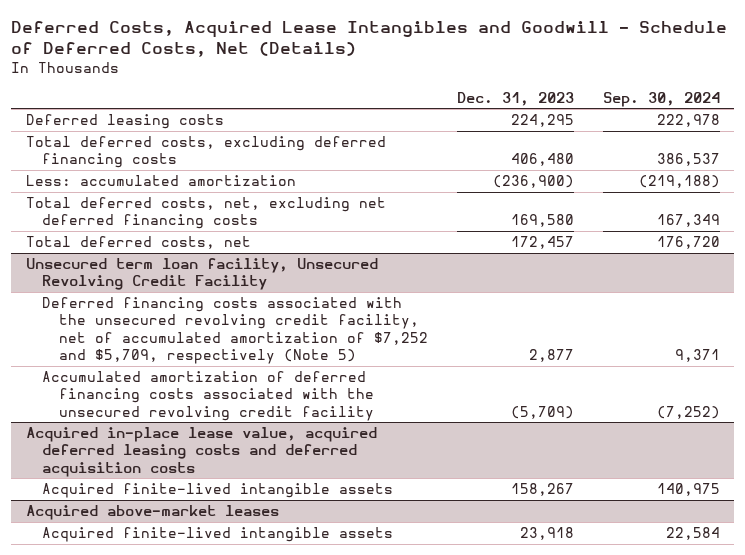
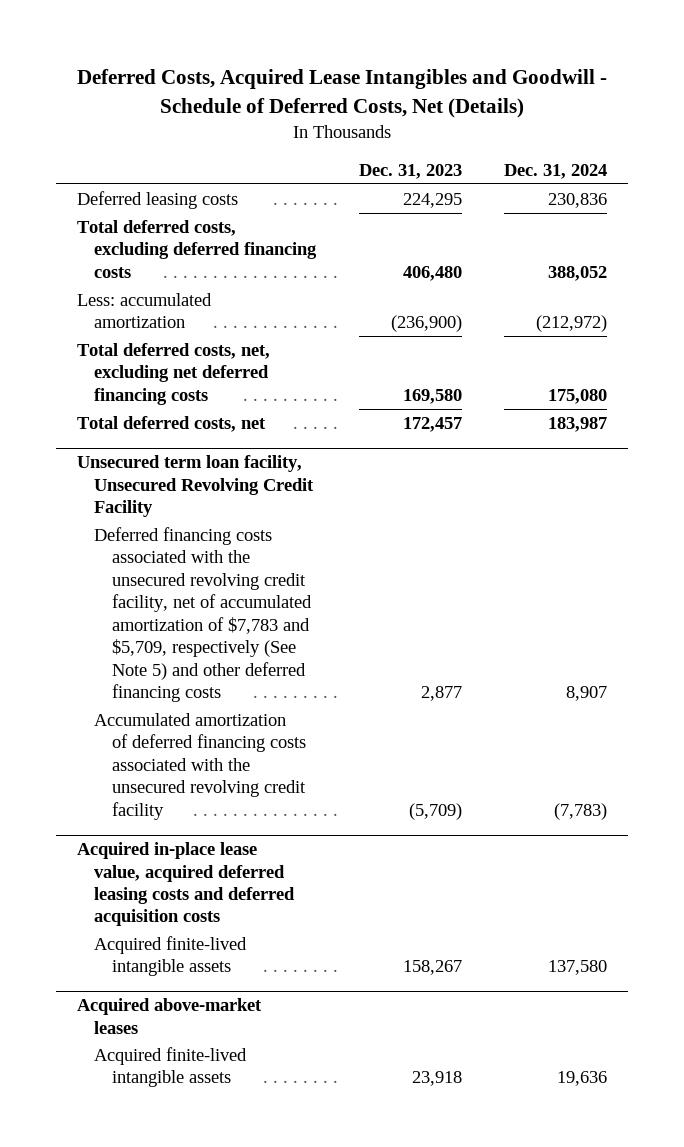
- | Dec. 31, 2023 | Sep. 30, 2024
+ | Dec. 31, 2023 | Dec. 31, 2024
@ Unsecured term loan facility, Unsecured Revolving Credit Facility
- Deferred financing costs associated with the unsecured revolving credit facility, net of accumulated amortization of $7,252 and $5,709, respectively (Note 5) | 2,877 | 9,371
+ Deferred financing costs associated with the unsecured revolving credit facility, net of accumulated amortization of $7,783 and $5,709, respectively (See Note 5) and other deferred financing costs | 2,877 | 8,907

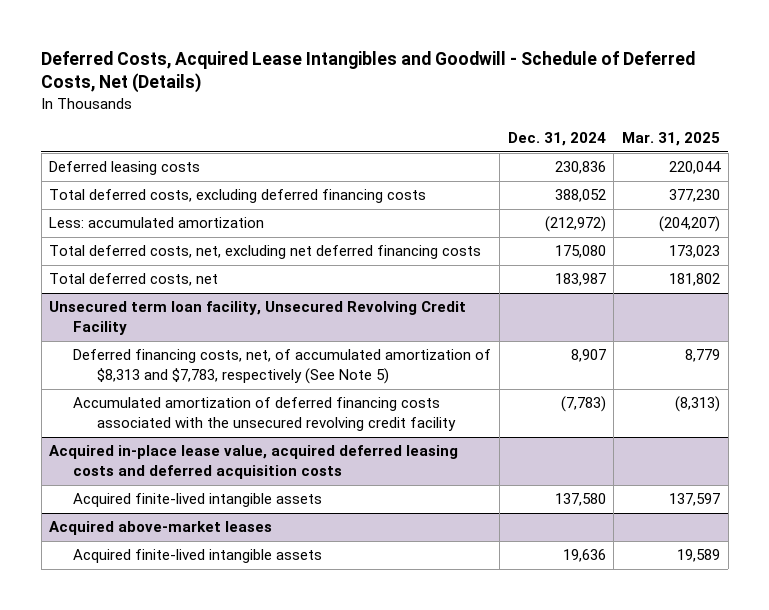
- | Dec. 31, 2023 | Dec. 31, 2024
+ | Dec. 31, 2024 | Mar. 31, 2025
@ Unsecured term loan facility, Unsecured Revolving Credit Facility
- Deferred financing costs associated with the unsecured revolving credit facility, net of accumulated amortization of $7,783 and $5,709, respectively (See Note 5) and other deferred financing costs | 2,877 | 8,907
+ Deferred financing costs, net, of accumulated amortization of $8,313 and $7,783, respectively (See Note 5) | 8,907 | 8,779

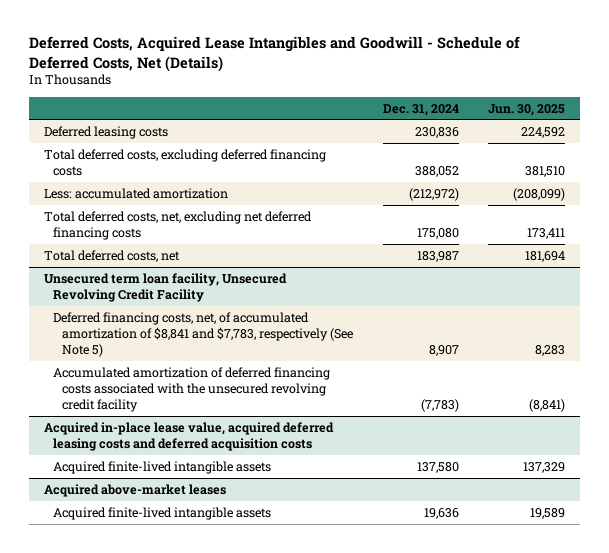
- | Dec. 31, 2024 | Mar. 31, 2025
+ | Dec. 31, 2024 | Jun. 30, 2025
@ Unsecured term loan facility, Unsecured Revolving Credit Facility
- Deferred financing costs, net, of accumulated amortization of $8,313 and $7,783, respectively (See Note 5) | 8,907 | 8,779
+ Deferred financing costs, net, of accumulated amortization of $8,841 and $7,783, respectively (See Note 5) | 8,907 | 8,283

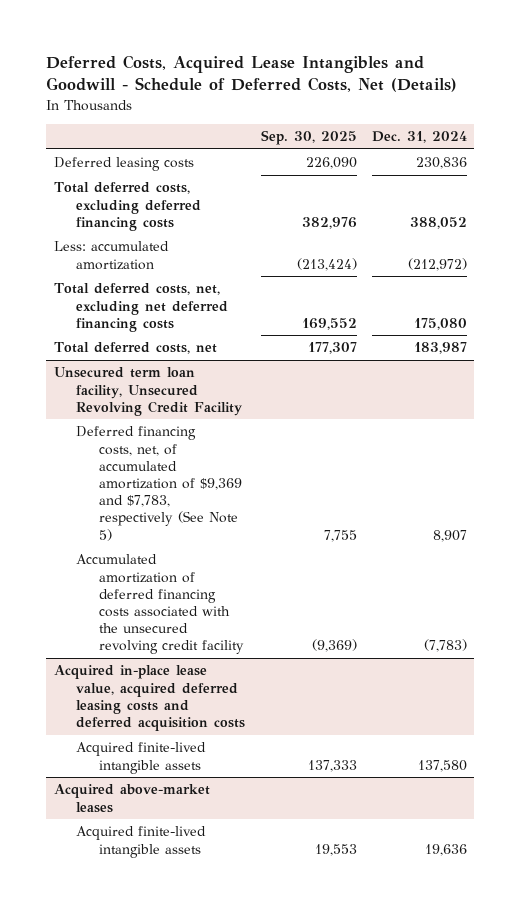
- | Dec. 31, 2024 | Jun. 30, 2025
+ | Sep. 30, 2025 | Dec. 31, 2024
@ Unsecured term loan facility, Unsecured Revolving Credit Facility
- Deferred financing costs, net, of accumulated amortization of $8,841 and $7,783, respectively (See Note 5) | 8,907 | 8,283
+ Deferred financing costs, net, of accumulated amortization of $9,369 and $7,783, respectively (See Note 5) | 7,755 | 8,907

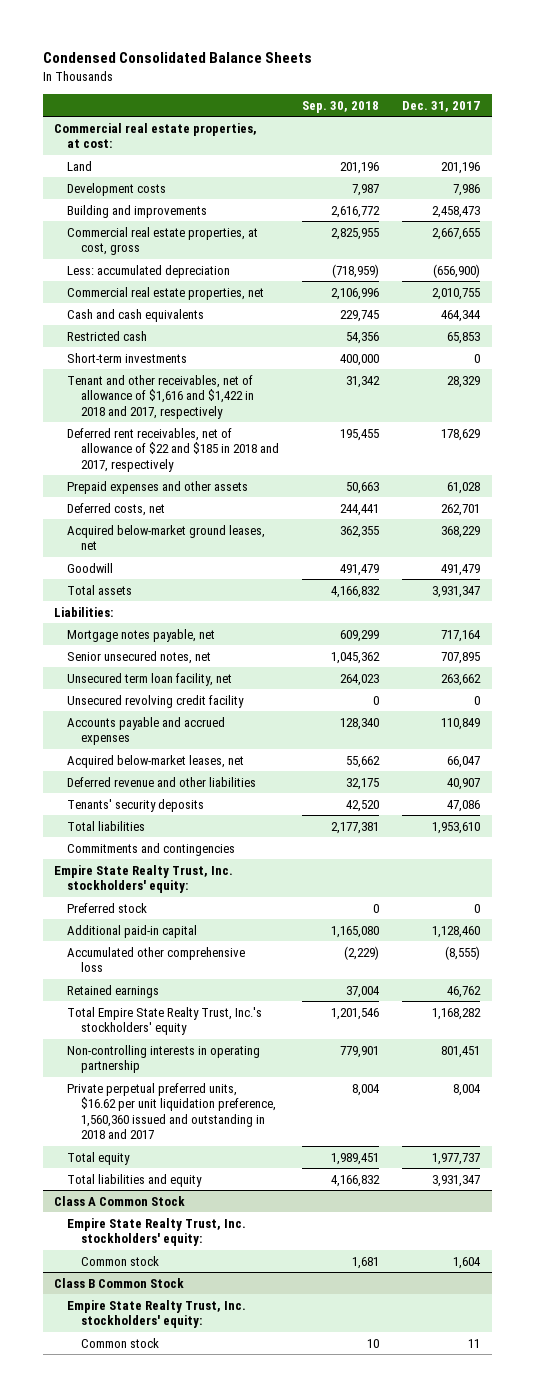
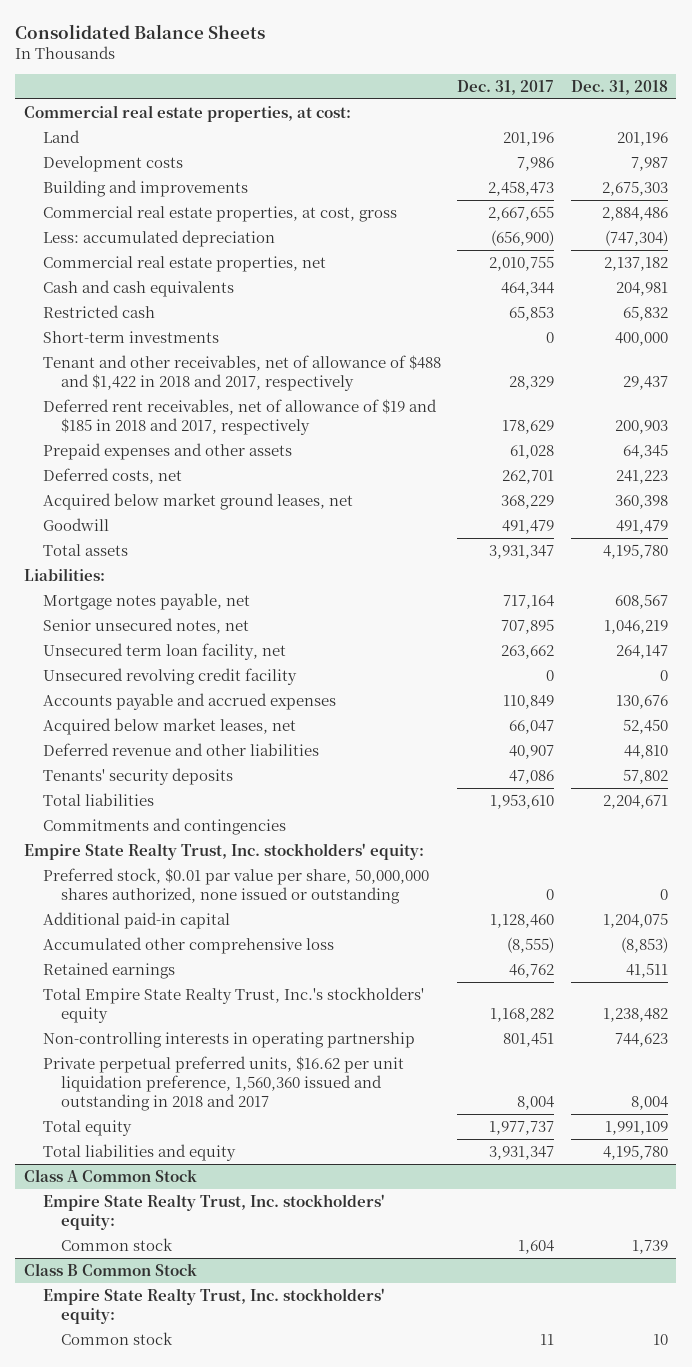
- Condensed Consolidated Balance Sheets
+ Consolidated Balance Sheets
- | Sep. 30, 2018 | Dec. 31, 2017
+ | Dec. 31, 2017 | Dec. 31, 2018
- Tenant and other receivables, net of allowance of $1,616 and $1,422 in 2018 and 2017, respectively | 31,342 | 28,329
- Deferred rent receivables, net of allowance of $22 and $185 in 2018 and 2017, respectively | 195,455 | 178,629
+ Tenant and other receivables, net of allowance of $488 and $1,422 in 2018 and 2017, respectively | 28,329 | 29,437
+ Deferred rent receivables, net of allowance of $19 and $185 in 2018 and 2017, respectively | 178,629 | 200,903
- Acquired below-market ground leases, net | 362,355 | 368,229
+ Acquired below market ground leases, net | 368,229 | 360,398
- Acquired below-market leases, net | 55,662 | 66,047
+ Acquired below market leases, net | 66,047 | 52,450
- Preferred stock | 0 | 0
+ Preferred stock, $0.01 par value per share, 50,000,000 shares authorized, none issued or outstanding | 0 | 0

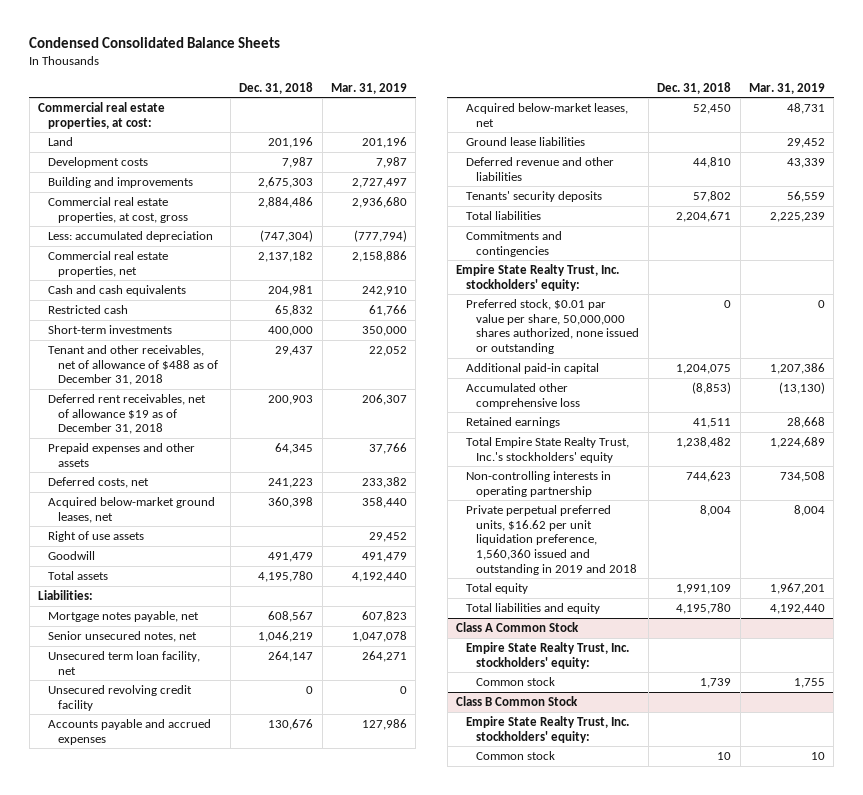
- Consolidated Balance Sheets
+ Condensed Consolidated Balance Sheets
- | Dec. 31, 2017 | Dec. 31, 2018
+ | Dec. 31, 2018 | Mar. 31, 2019
- Tenant and other receivables, net of allowance of $488 and $1,422 in 2018 and 2017, respectively | 28,329 | 29,437
- Deferred rent receivables, net of allowance of $19 and $185 in 2018 and 2017, respectively | 178,629 | 200,903
+ Tenant and other receivables, net of allowance of $488 as of December 31, 2018 | 29,437 | 22,052
+ Deferred rent receivables, net of allowance $19 as of December 31, 2018 | 200,903 | 206,307
- Acquired below market ground leases, net | 368,229 | 360,398
+ Acquired below-market ground leases, net | 360,398 | 358,440
+ Right of use assets | | 29,452
- Acquired below market leases, net | 66,047 | 52,450
+ Acquired below-market leases, net | 52,450 | 48,731
+ Ground lease liabilities | | 29,452
- Private perpetual preferred units, $16.62 per unit liquidation preference, 1,560,360 issued and outstanding in 2018 and 2017 | 8,004 | 8,004
+ Private perpetual preferred units, $16.62 per unit liquidation preference, 1,560,360 issued and outstanding in 2019 and 2018 | 8,004 | 8,004

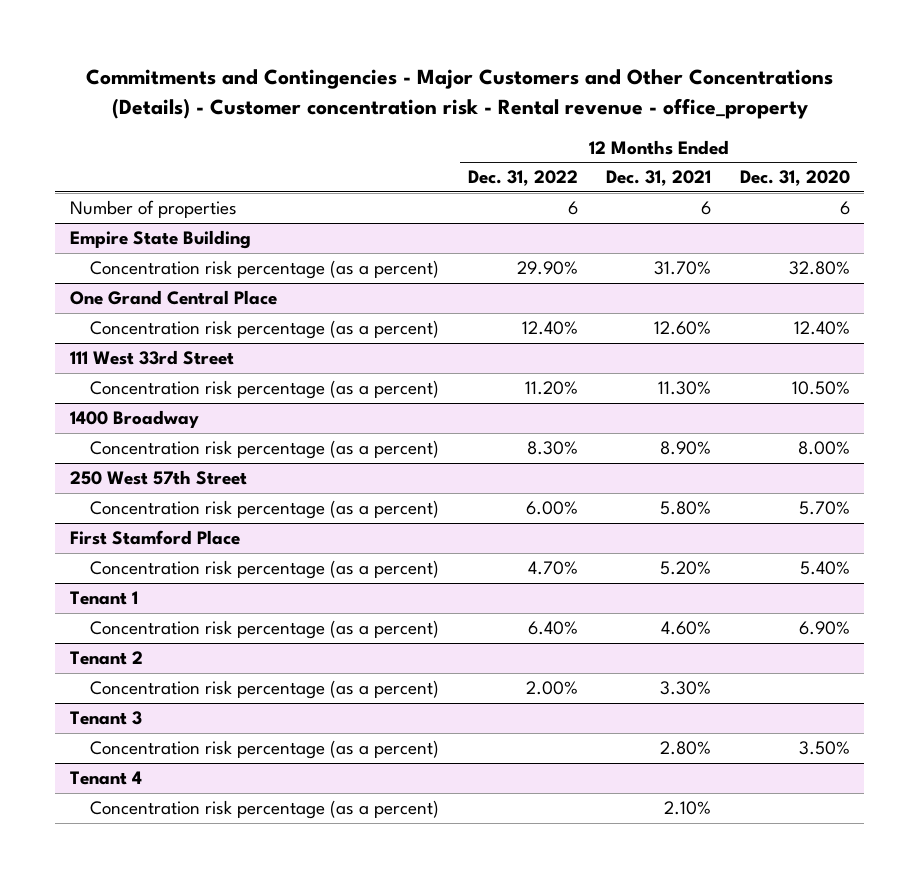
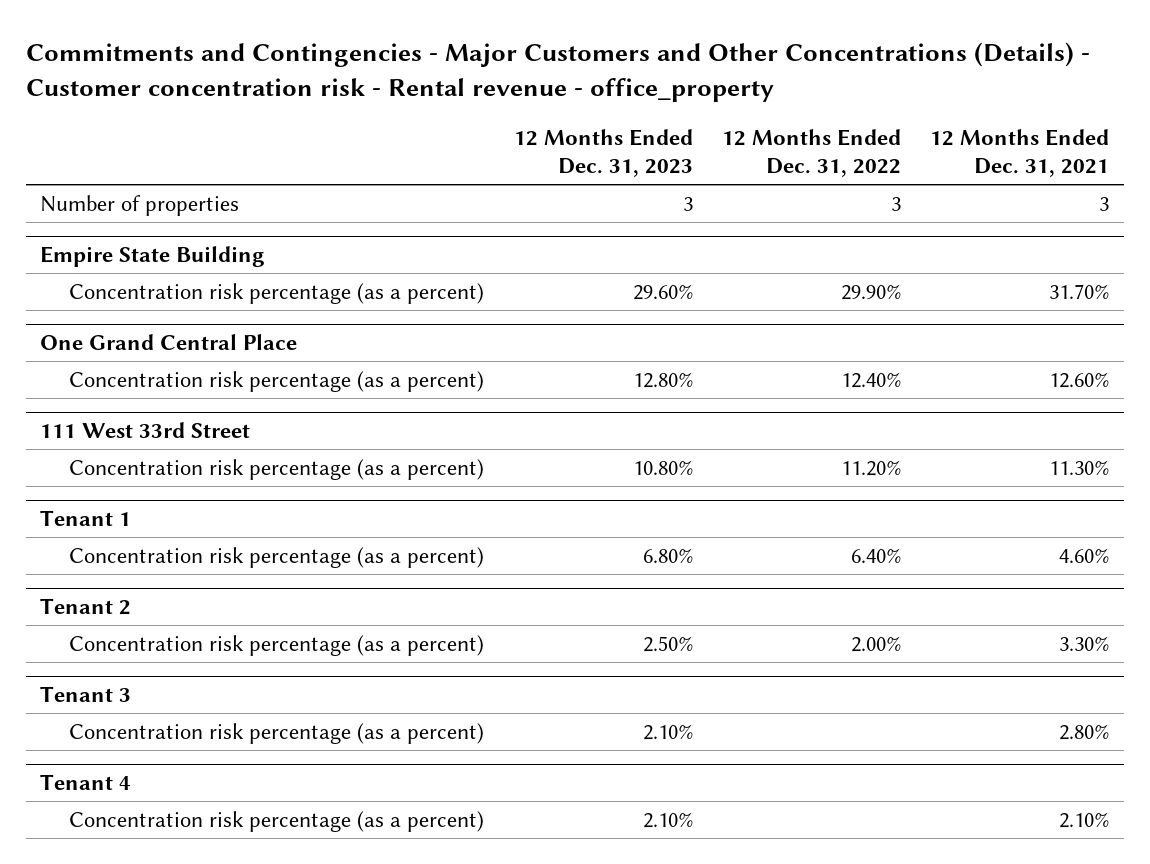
- | 12 Months Ended Dec. 31, 2022 | 12 Months Ended Dec. 31, 2021 | 12 Months Ended Dec. 31, 2020
+ | 12 Months Ended Dec. 31, 2023 | 12 Months Ended Dec. 31, 2022 | 12 Months Ended Dec. 31, 2021
- Number of properties | 6 | 6 | 6
+ Number of properties | 3 | 3 | 3
- 1400 Broadway
- Concentration risk percentage (as a percent) | 8.30% | 8.90% | 8.00%
- 250 West 57th Street
- Concentration risk percentage (as a percent) | 6.00% | 5.80% | 5.70%
- First Stamford Place
- Concentration risk percentage (as a percent) | 4.70% | 5.20% | 5.40%

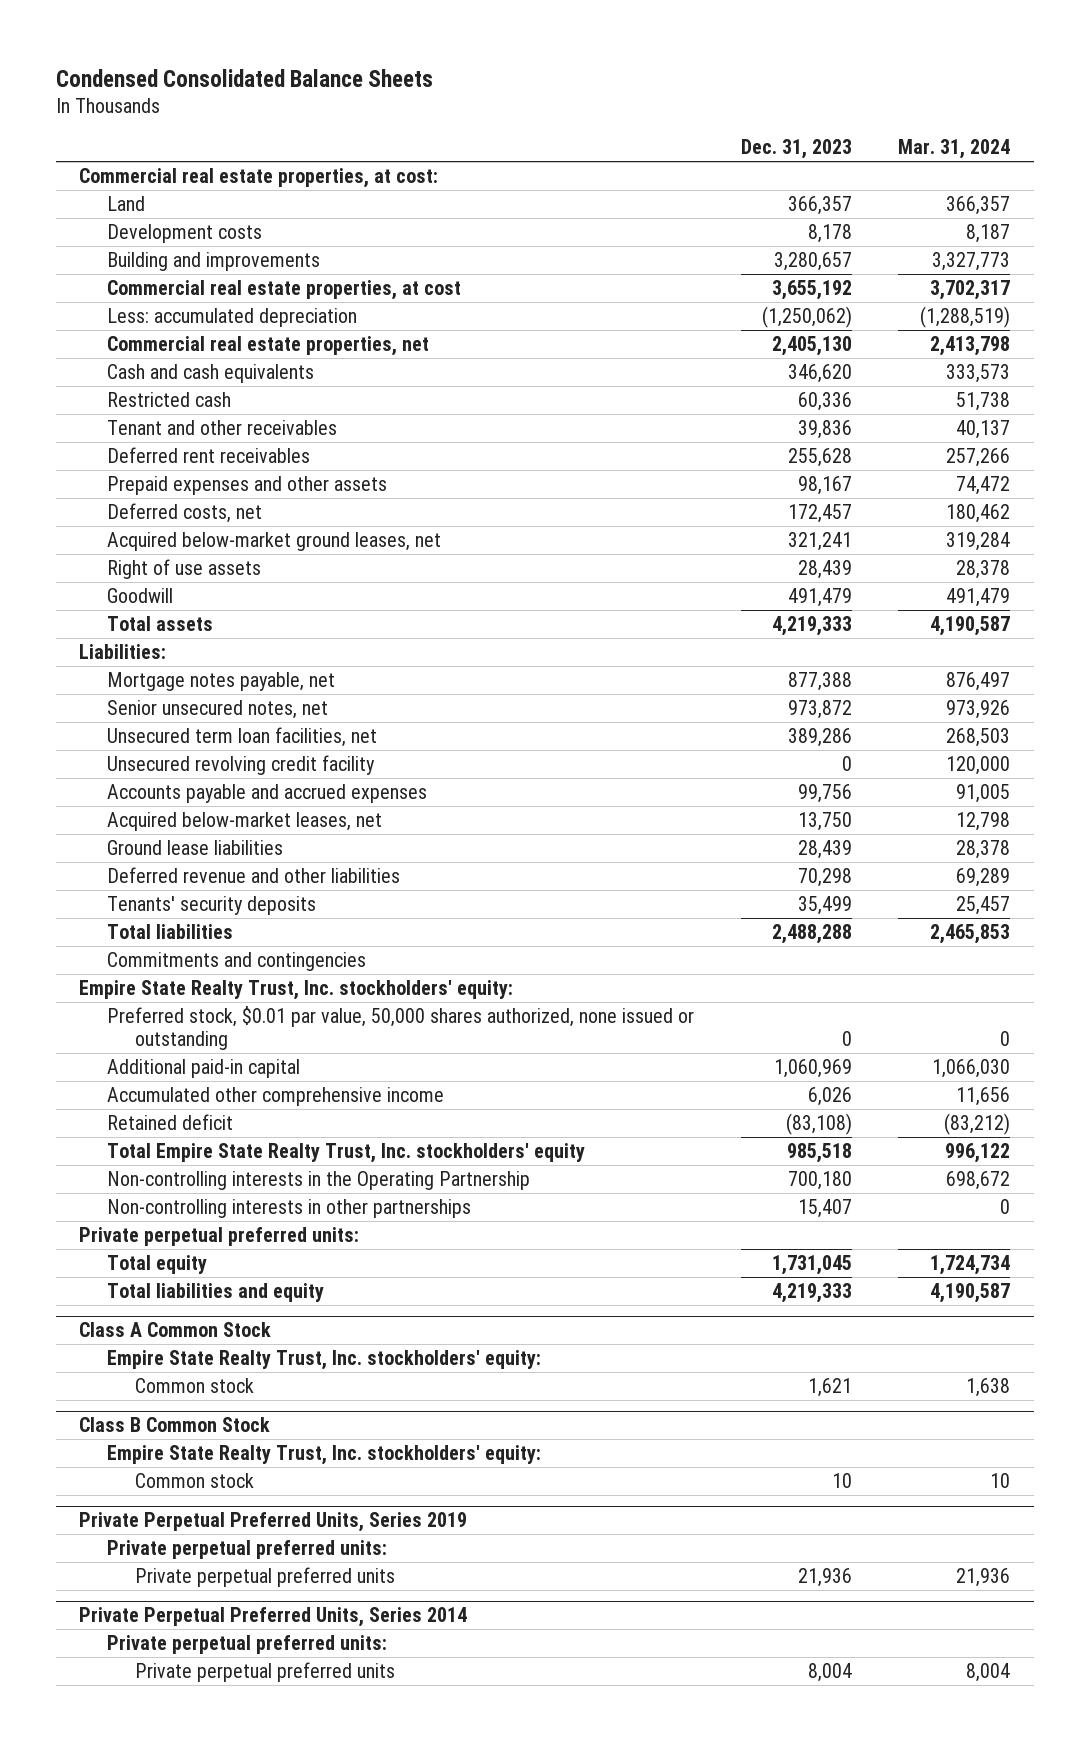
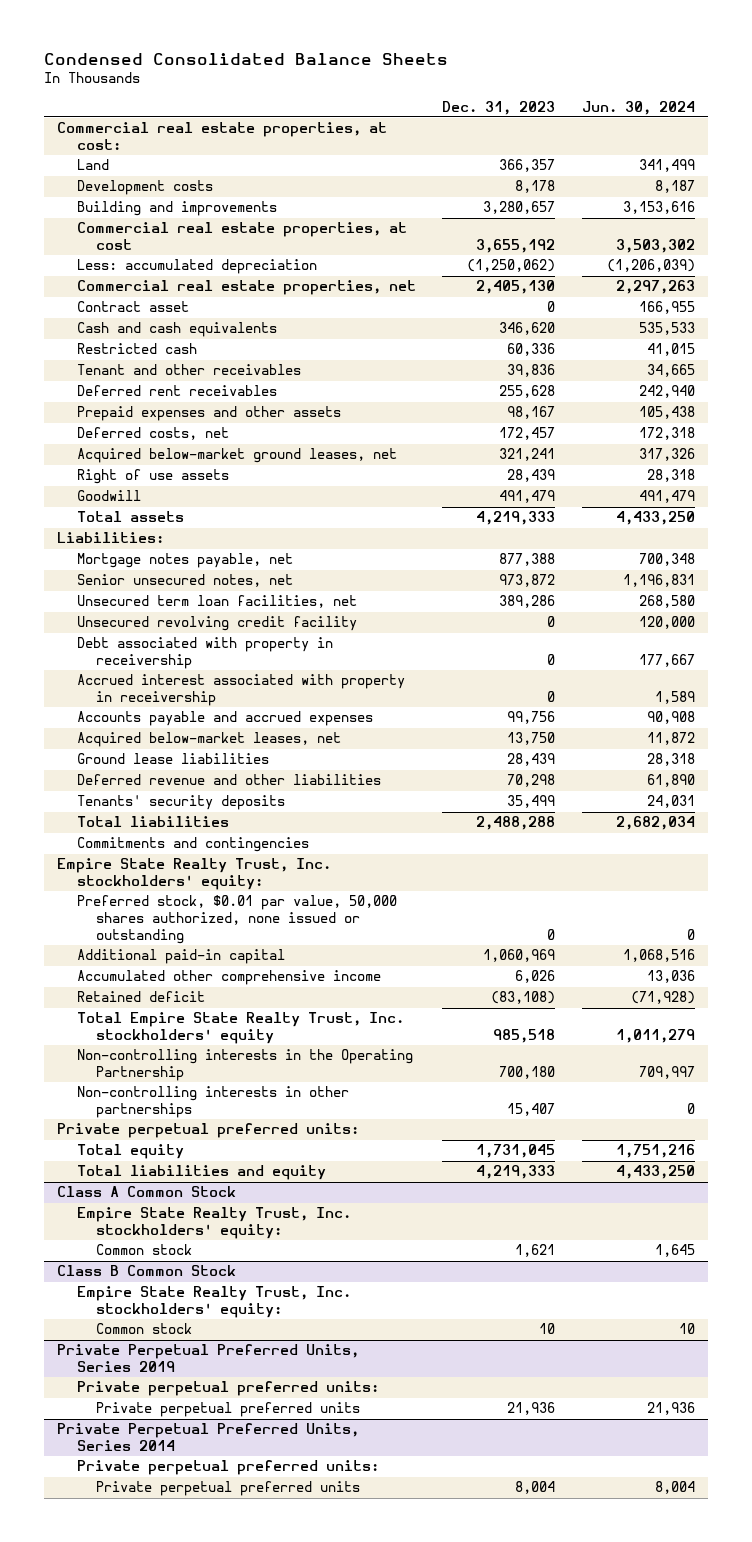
- | Dec. 31, 2023 | Mar. 31, 2024
+ | Dec. 31, 2023 | Jun. 30, 2024
+ Contract asset | 0 | 166,955
+ Debt associated with property in receivership | 0 | 177,667
+ Accrued interest associated with property in receivership | 0 | 1,589

